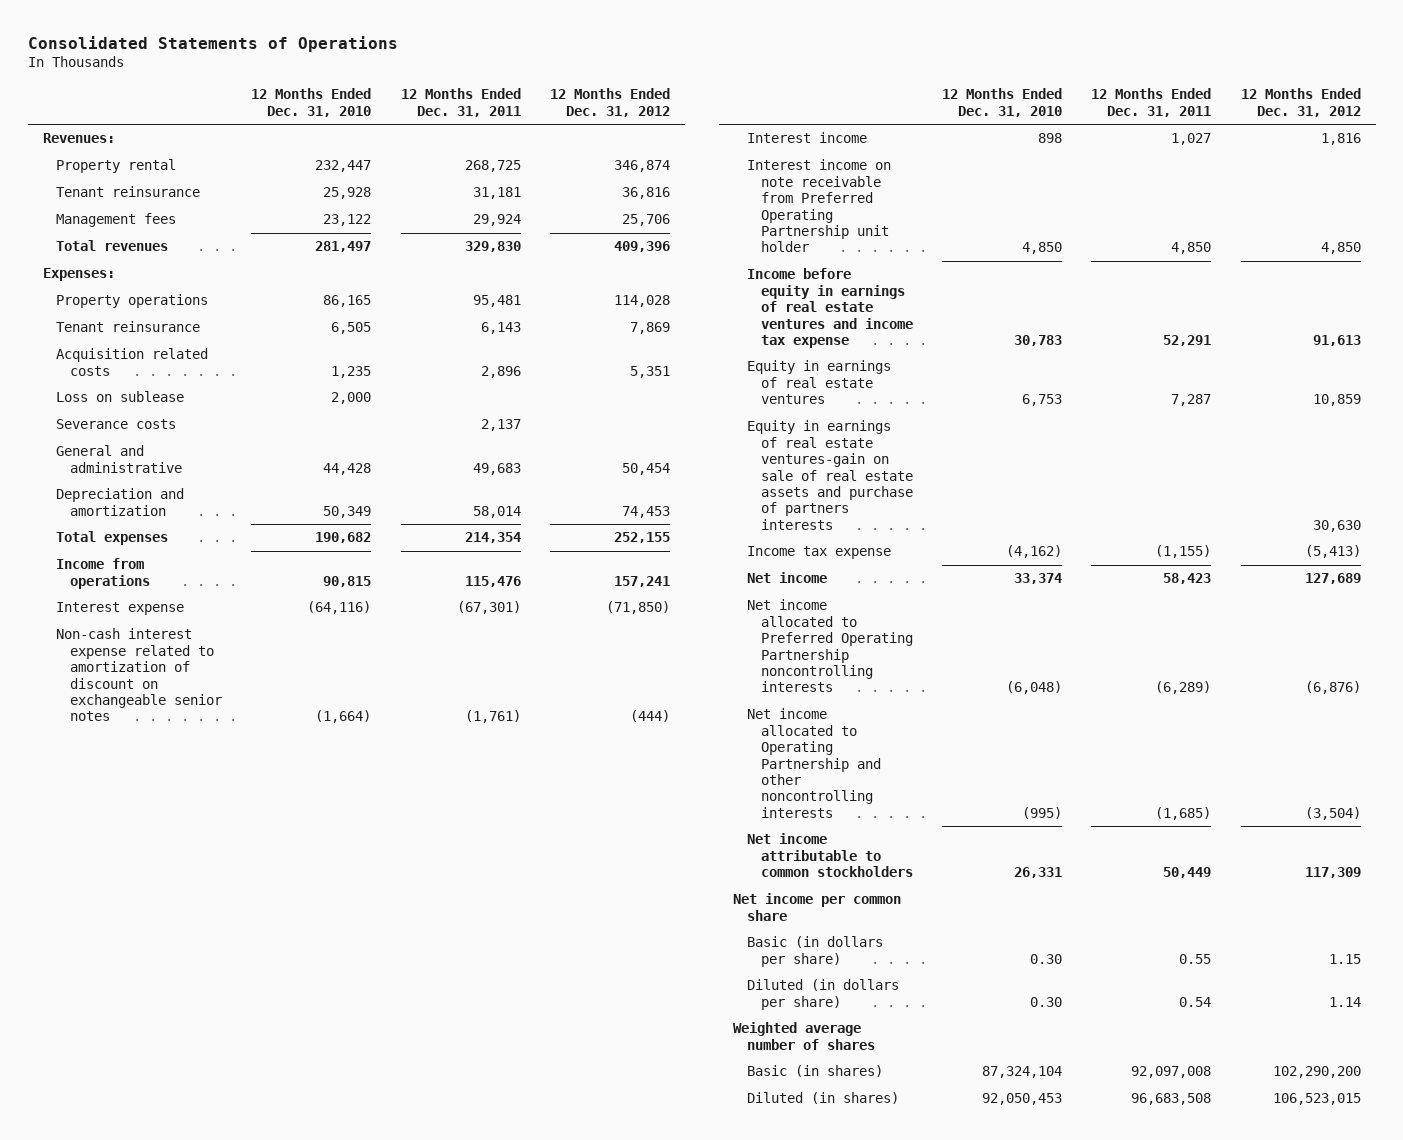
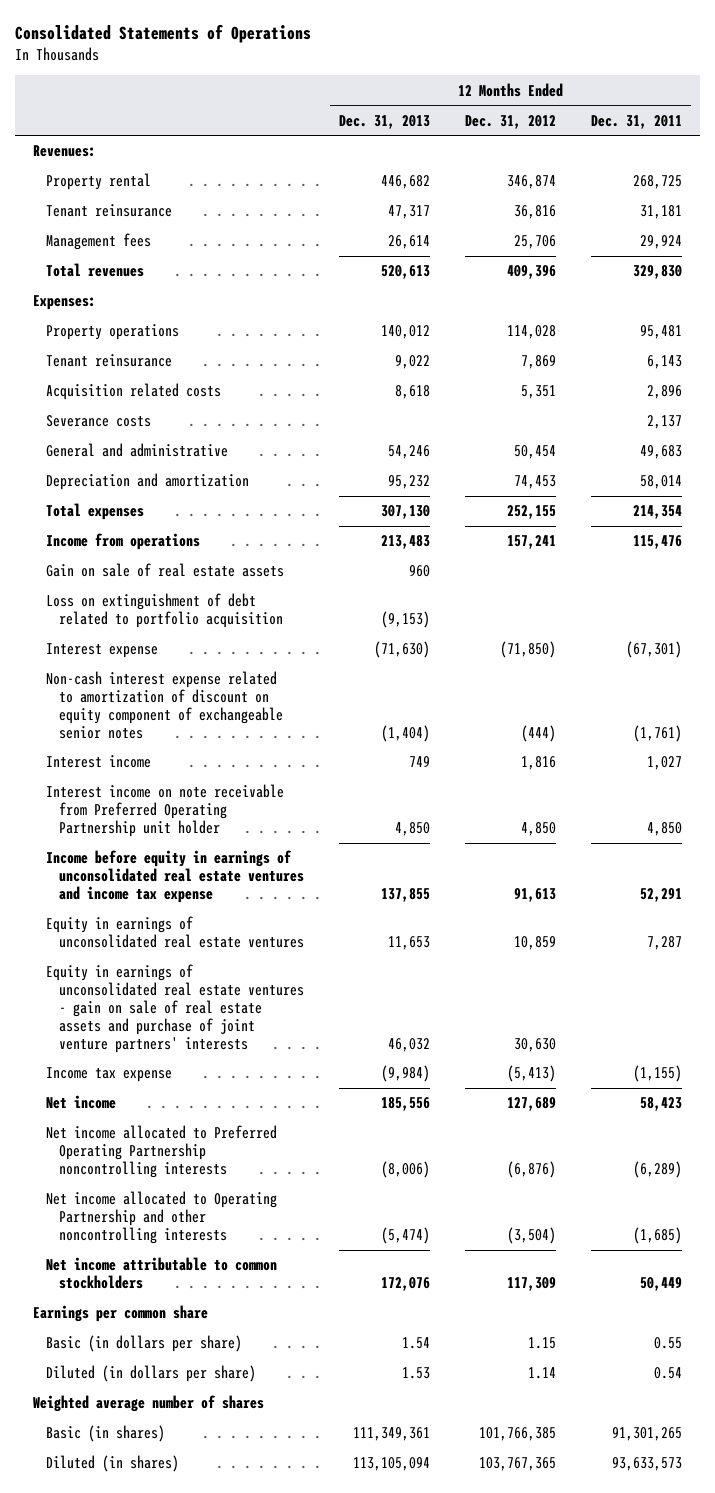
- | 12 Months Ended Dec. 31, 2010 | 12 Months Ended Dec. 31, 2011 | 12 Months Ended Dec. 31, 2012
+ | 12 Months Ended Dec. 31, 2013 | 12 Months Ended Dec. 31, 2012 | 12 Months Ended Dec. 31, 2011
- Loss on sublease | 2,000 | |
+ Gain on sale of real estate assets | 960 | |
+ Loss on extinguishment of debt related to portfolio acquisition | (9,153) | |
- Non-cash interest expense related to amortization of discount on exchangeable senior notes | (1,664) | (1,761) | (444)
+ Non-cash interest expense related to amortization of discount on equity component of exchangeable senior notes | (1,404) | (444) | (1,761)
- Income before equity in earnings of real estate ventures and income tax expense | 30,783 | 52,291 | 91,613
- Equity in earnings of real estate ventures | 6,753 | 7,287 | 10,859
- Equity in earnings of real estate ventures-gain on sale of real estate assets and purchase of partners interests | | | 30,630
+ Income before equity in earnings of unconsolidated real estate ventures and income tax expense | 137,855 | 91,613 | 52,291
+ Equity in earnings of unconsolidated real estate ventures | 11,653 | 10,859 | 7,287
+ Equity in earnings of unconsolidated real estate ventures - gain on sale of real estate assets and purchase of joint venture partners' interests | 46,032 | 30,630 |
- Net income per common share
+ Earnings per common share
- Basic (in shares) | 87,324,104 | 92,097,008 | 102,290,200
- Diluted (in shares) | 92,050,453 | 96,683,508 | 106,523,015
+ Basic (in shares) | 111,349,361 | 101,766,385 | 91,301,265
+ Diluted (in shares) | 113,105,094 | 103,767,365 | 93,633,573

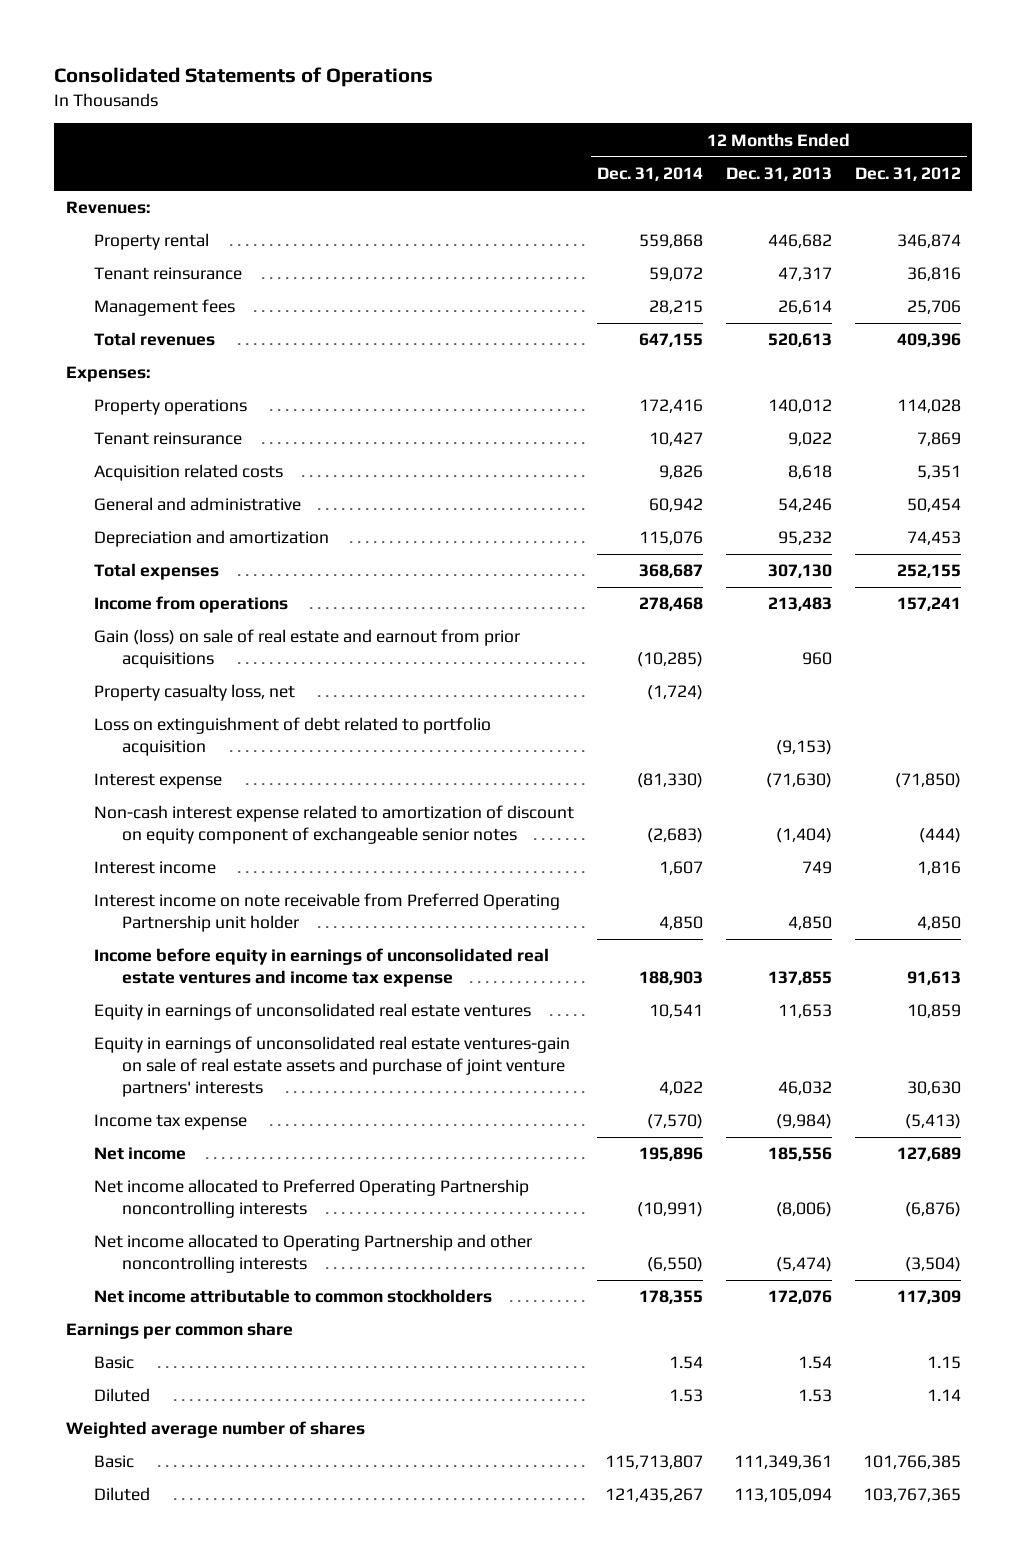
- | 12 Months Ended Dec. 31, 2013 | 12 Months Ended Dec. 31, 2012 | 12 Months Ended Dec. 31, 2011
+ | 12 Months Ended Dec. 31, 2014 | 12 Months Ended Dec. 31, 2013 | 12 Months Ended Dec. 31, 2012
- Severance costs | | | 2,137
- Gain on sale of real estate assets | 960 | |
+ Gain (loss) on sale of real estate and earnout from prior acquisitions | (10,285) | 960 |
+ Property casualty loss, net | (1,724) | |
- Equity in earnings of unconsolidated real estate ventures - gain on sale of real estate assets and purchase of joint venture partners' interests | 46,032 | 30,630 |
+ Equity in earnings of unconsolidated real estate ventures-gain on sale of real estate assets and purchase of joint venture partners' interests | 4,022 | 46,032 | 30,630
- Basic (in dollars per share) | 1.54 | 1.15 | 0.55
- Diluted (in dollars per share) | 1.53 | 1.14 | 0.54
+ Basic | 1.54 | 1.54 | 1.15
+ Diluted | 1.53 | 1.53 | 1.14
- Basic (in shares) | 111,349,361 | 101,766,385 | 91,301,265
- Diluted (in shares) | 113,105,094 | 103,767,365 | 93,633,573
+ Basic | 115,713,807 | 111,349,361 | 101,766,385
+ Diluted | 121,435,267 | 113,105,094 | 103,767,365

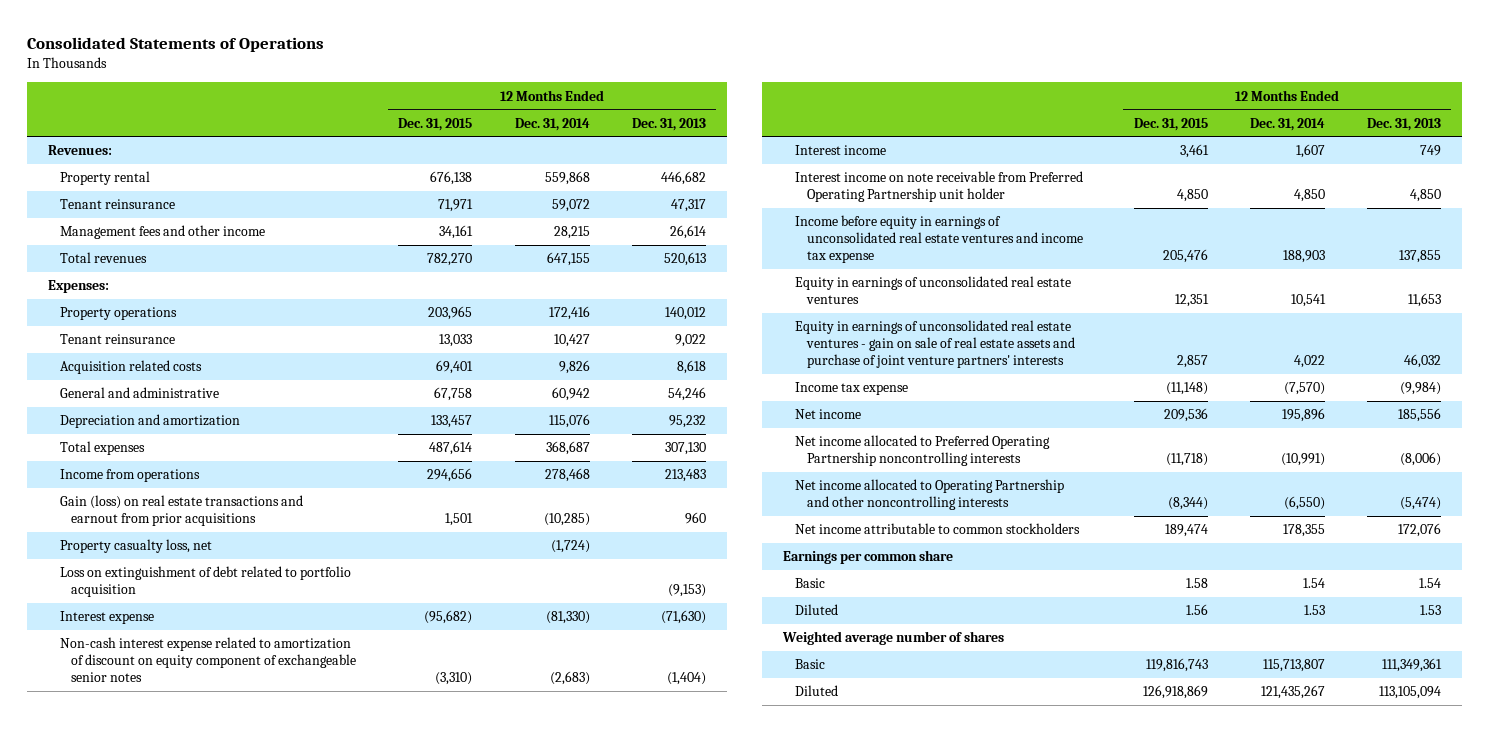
- | 12 Months Ended Dec. 31, 2014 | 12 Months Ended Dec. 31, 2013 | 12 Months Ended Dec. 31, 2012
+ | 12 Months Ended Dec. 31, 2015 | 12 Months Ended Dec. 31, 2014 | 12 Months Ended Dec. 31, 2013
- Management fees | 28,215 | 26,614 | 25,706
+ Management fees and other income | 34,161 | 28,215 | 26,614
- Gain (loss) on sale of real estate and earnout from prior acquisitions | (10,285) | 960 |
+ Gain (loss) on real estate transactions and earnout from prior acquisitions | 1,501 | (10,285) | 960
- Equity in earnings of unconsolidated real estate ventures-gain on sale of real estate assets and purchase of joint venture partners' interests | 4,022 | 46,032 | 30,630
+ Equity in earnings of unconsolidated real estate ventures - gain on sale of real estate assets and purchase of joint venture partners' interests | 2,857 | 4,022 | 46,032

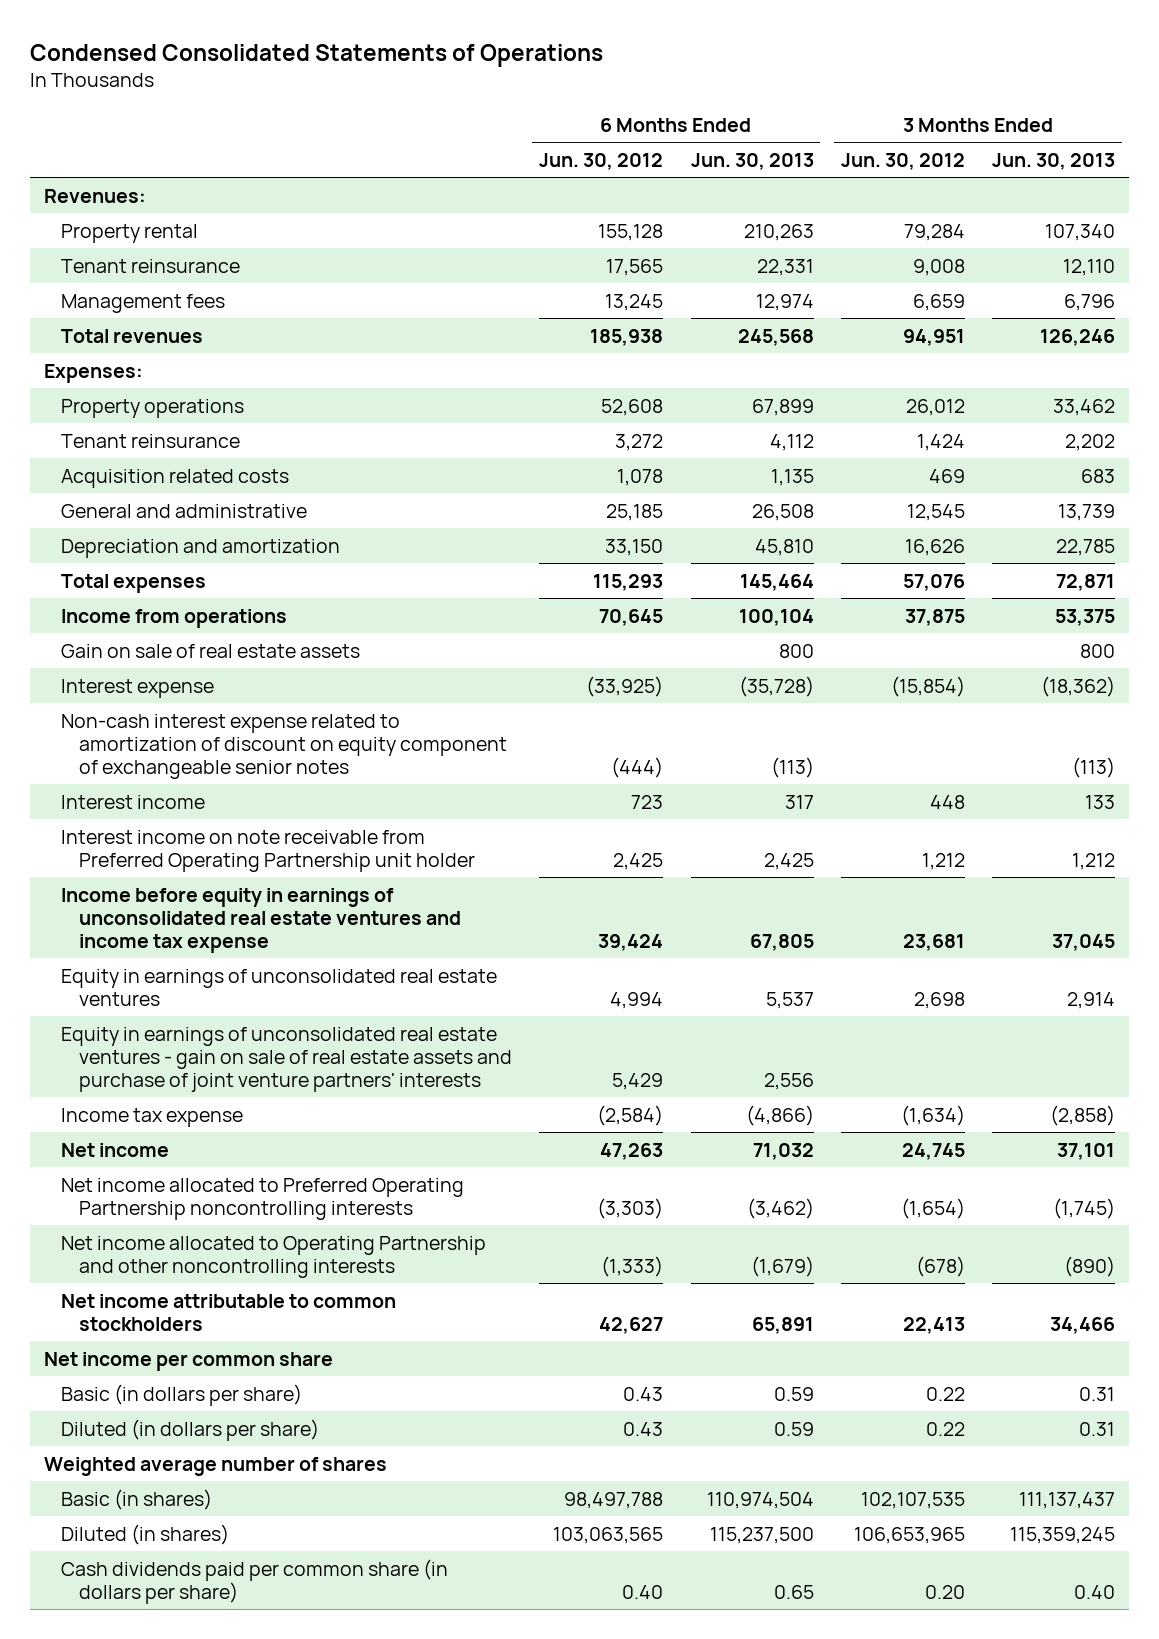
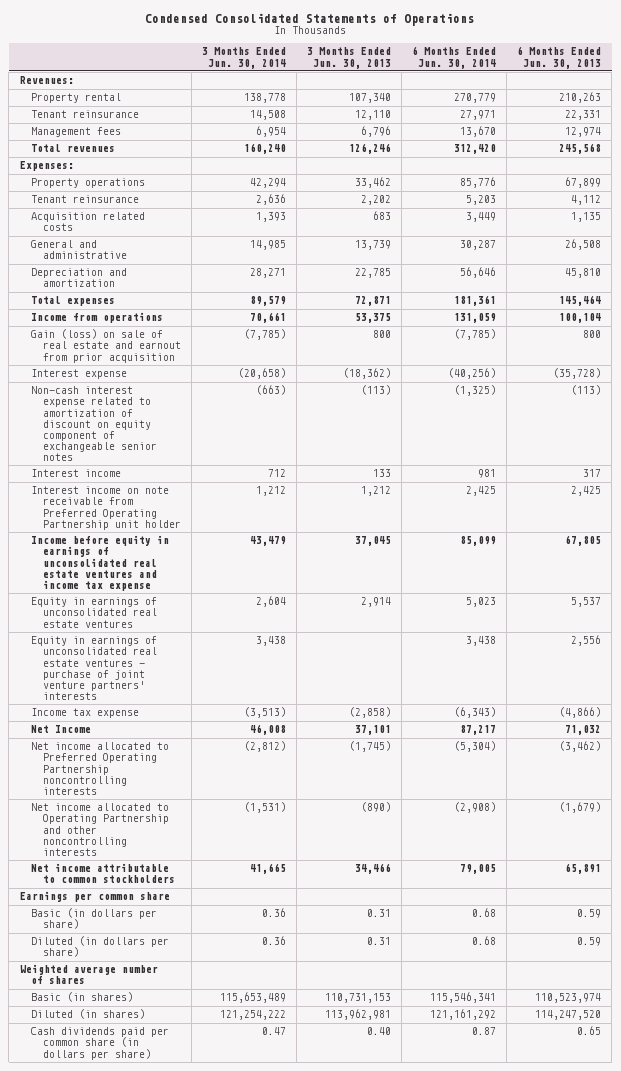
- | 6 Months Ended Jun. 30, 2012 | 6 Months Ended Jun. 30, 2013 | 3 Months Ended Jun. 30, 2012 | 3 Months Ended Jun. 30, 2013
+ | 3 Months Ended Jun. 30, 2014 | 3 Months Ended Jun. 30, 2013 | 6 Months Ended Jun. 30, 2014 | 6 Months Ended Jun. 30, 2013
- Gain on sale of real estate assets | | 800 | | 800
+ Gain (loss) on sale of real estate and earnout from prior acquisition | (7,785) | 800 | (7,785) | 800
- Equity in earnings of unconsolidated real estate ventures - gain on sale of real estate assets and purchase of joint venture partners' interests | 5,429 | 2,556 | |
+ Equity in earnings of unconsolidated real estate ventures - purchase of joint venture partners' interests | 3,438 | | 3,438 | 2,556
- Net income | 47,263 | 71,032 | 24,745 | 37,101
+ Net Income | 46,008 | 37,101 | 87,217 | 71,032
- Net income per common share
+ Earnings per common share
- Basic (in shares) | 98,497,788 | 110,974,504 | 102,107,535 | 111,137,437
- Diluted (in shares) | 103,063,565 | 115,237,500 | 106,653,965 | 115,359,245
+ Basic (in shares) | 115,653,489 | 110,731,153 | 115,546,341 | 110,523,974
+ Diluted (in shares) | 121,254,222 | 113,962,981 | 121,161,292 | 114,247,520

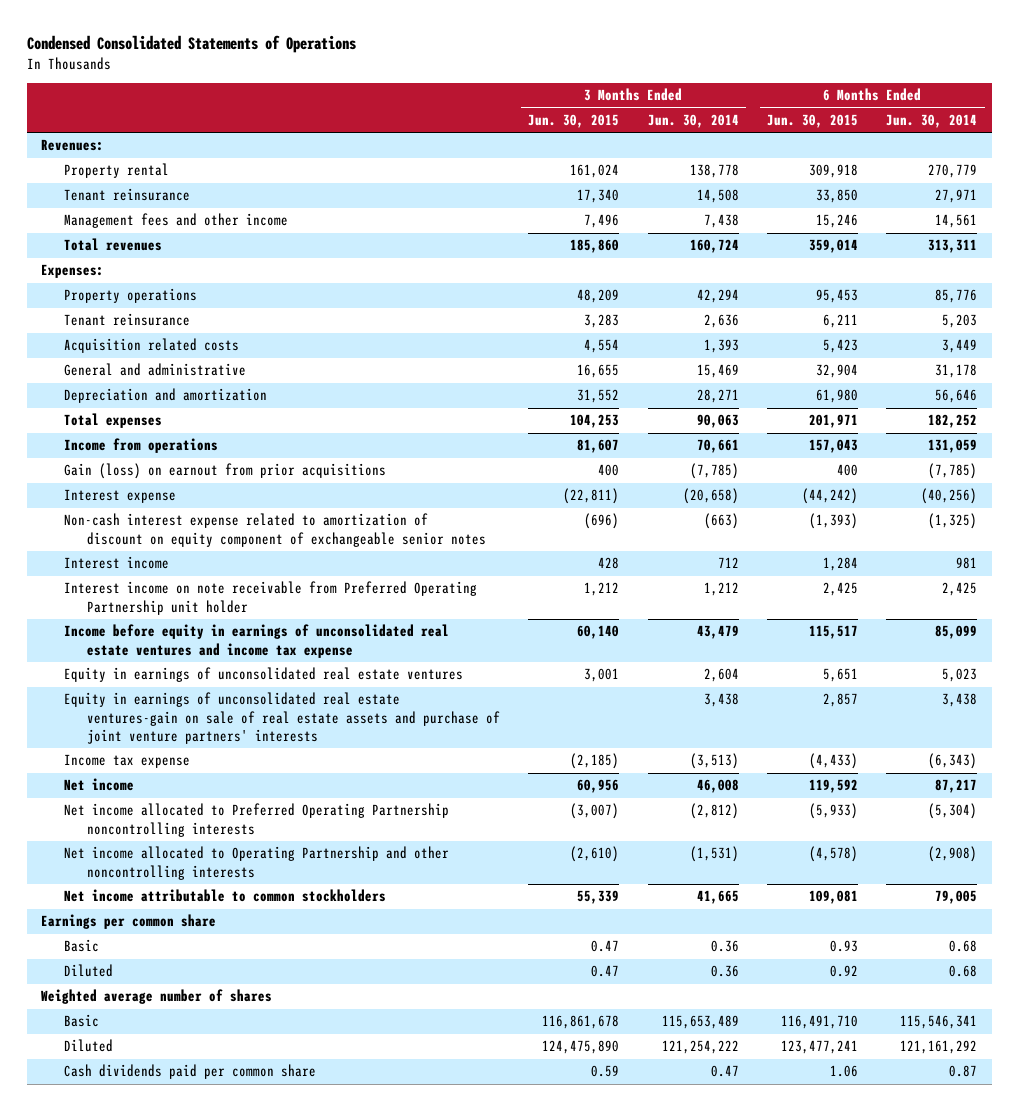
- | 3 Months Ended Jun. 30, 2014 | 3 Months Ended Jun. 30, 2013 | 6 Months Ended Jun. 30, 2014 | 6 Months Ended Jun. 30, 2013
+ | 3 Months Ended Jun. 30, 2015 | 3 Months Ended Jun. 30, 2014 | 6 Months Ended Jun. 30, 2015 | 6 Months Ended Jun. 30, 2014
- Management fees | 6,954 | 6,796 | 13,670 | 12,974
- Total revenues | 160,240 | 126,246 | 312,420 | 245,568
+ Management fees and other income | 7,496 | 7,438 | 15,246 | 14,561
+ Total revenues | 185,860 | 160,724 | 359,014 | 313,311
- General and administrative | 14,985 | 13,739 | 30,287 | 26,508
+ General and administrative | 16,655 | 15,469 | 32,904 | 31,178
- Total expenses | 89,579 | 72,871 | 181,361 | 145,464
+ Total expenses | 104,253 | 90,063 | 201,971 | 182,252
- Gain (loss) on sale of real estate and earnout from prior acquisition | (7,785) | 800 | (7,785) | 800
+ Gain (loss) on earnout from prior acquisitions | 400 | (7,785) | 400 | (7,785)
- Equity in earnings of unconsolidated real estate ventures - purchase of joint venture partners' interests | 3,438 | | 3,438 | 2,556
+ Equity in earnings of unconsolidated real estate ventures-gain on sale of real estate assets and purchase of joint venture partners' interests | | 3,438 | 2,857 | 3,438
- Net Income | 46,008 | 37,101 | 87,217 | 71,032
+ Net income | 60,956 | 46,008 | 119,592 | 87,217
- Basic (in dollars per share) | 0.36 | 0.31 | 0.68 | 0.59
- Diluted (in dollars per share) | 0.36 | 0.31 | 0.68 | 0.59
+ Basic | 0.47 | 0.36 | 0.93 | 0.68
+ Diluted | 0.47 | 0.36 | 0.92 | 0.68
- Basic (in shares) | 115,653,489 | 110,731,153 | 115,546,341 | 110,523,974
- Diluted (in shares) | 121,254,222 | 113,962,981 | 121,161,292 | 114,247,520
- Cash dividends paid per common share (in dollars per share) | 0.47 | 0.40 | 0.87 | 0.65
+ Basic | 116,861,678 | 115,653,489 | 116,491,710 | 115,546,341
+ Diluted | 124,475,890 | 121,254,222 | 123,477,241 | 121,161,292
+ Cash dividends paid per common share | 0.59 | 0.47 | 1.06 | 0.87

